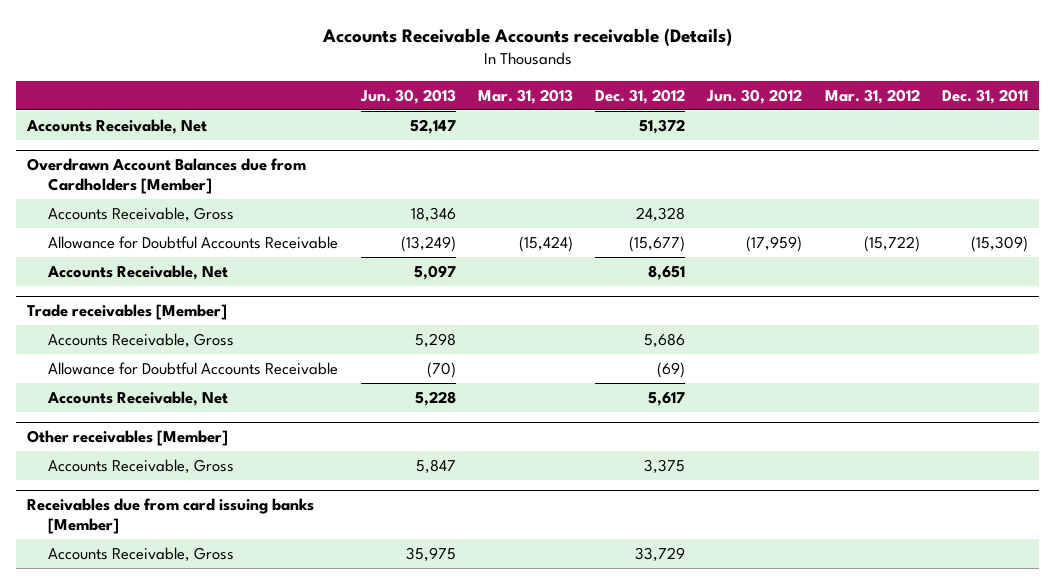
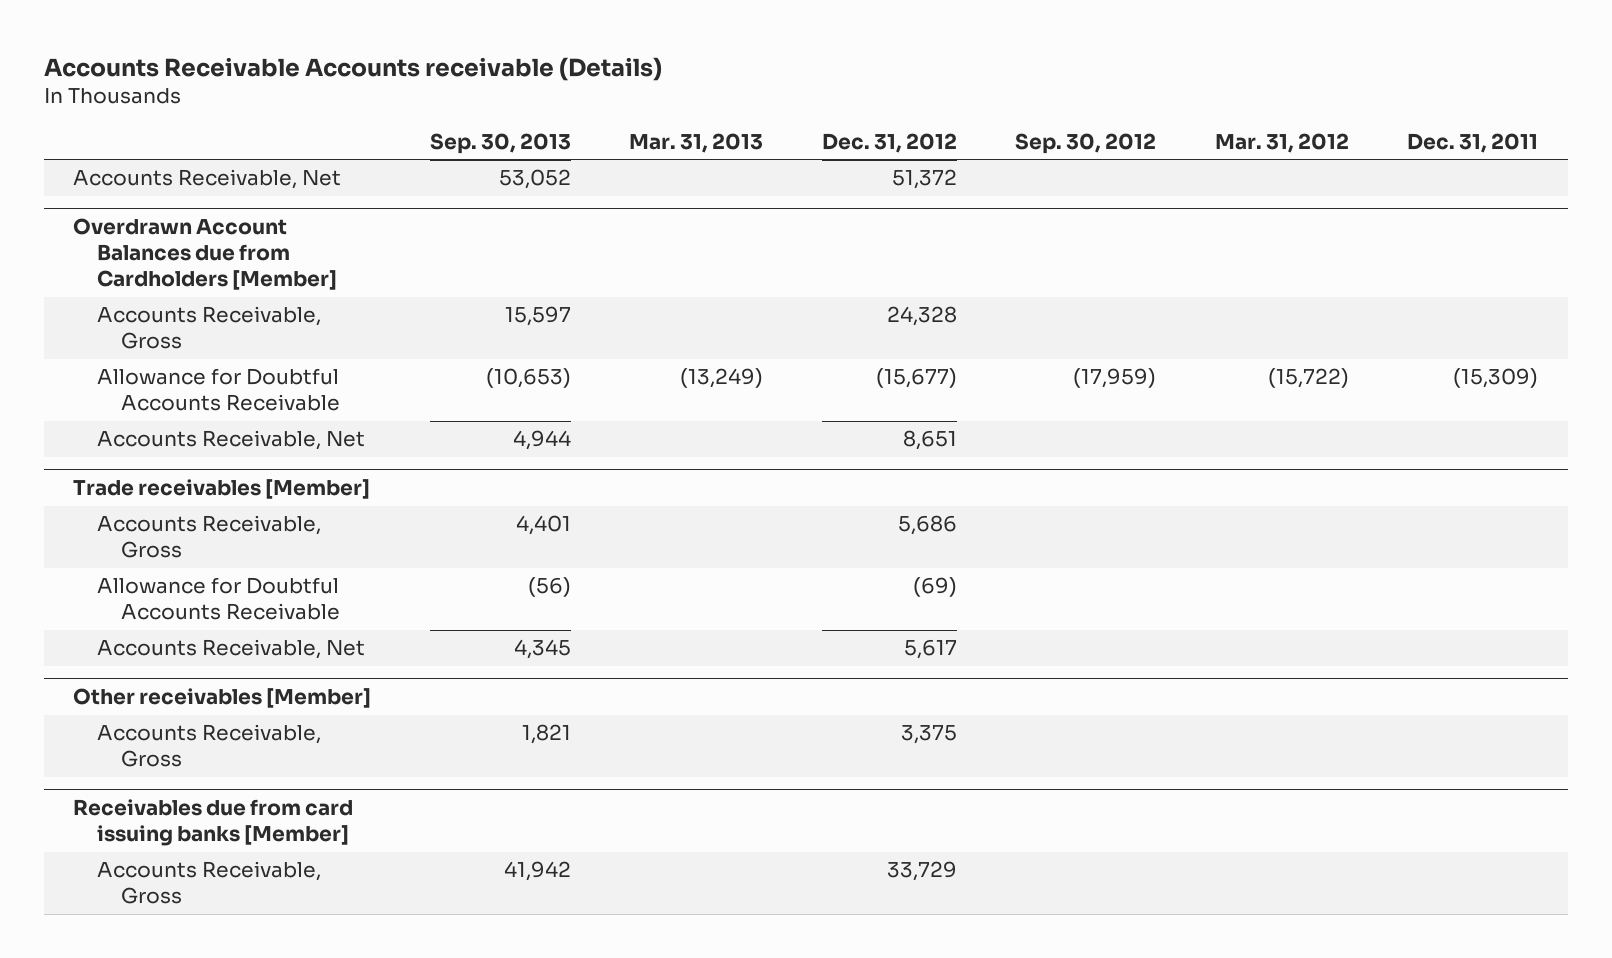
- | Jun. 30, 2013 | Mar. 31, 2013 | Dec. 31, 2012 | Jun. 30, 2012 | Mar. 31, 2012 | Dec. 31, 2011
+ | Sep. 30, 2013 | Mar. 31, 2013 | Dec. 31, 2012 | Sep. 30, 2012 | Mar. 31, 2012 | Dec. 31, 2011
@ Overdrawn Account Balances due from Cardholders [Member]
- Allowance for Doubtful Accounts Receivable | (13,249) | (15,424) | (15,677) | (17,959) | (15,722) | (15,309)
+ Allowance for Doubtful Accounts Receivable | (10,653) | (13,249) | (15,677) | (17,959) | (15,722) | (15,309)

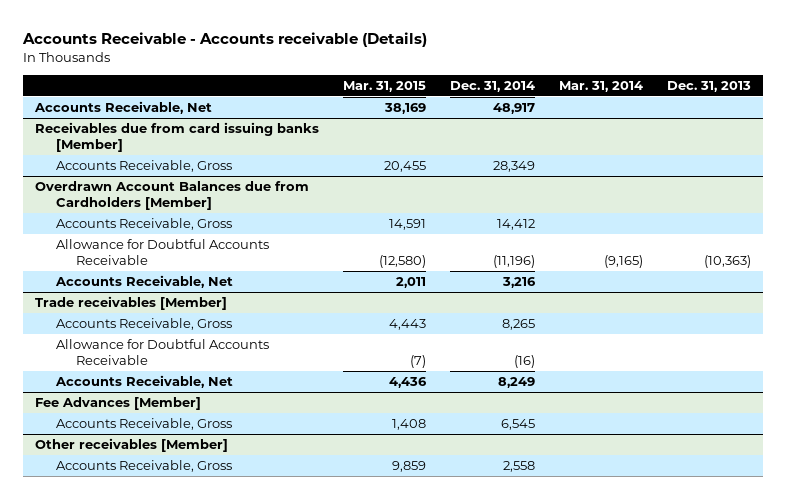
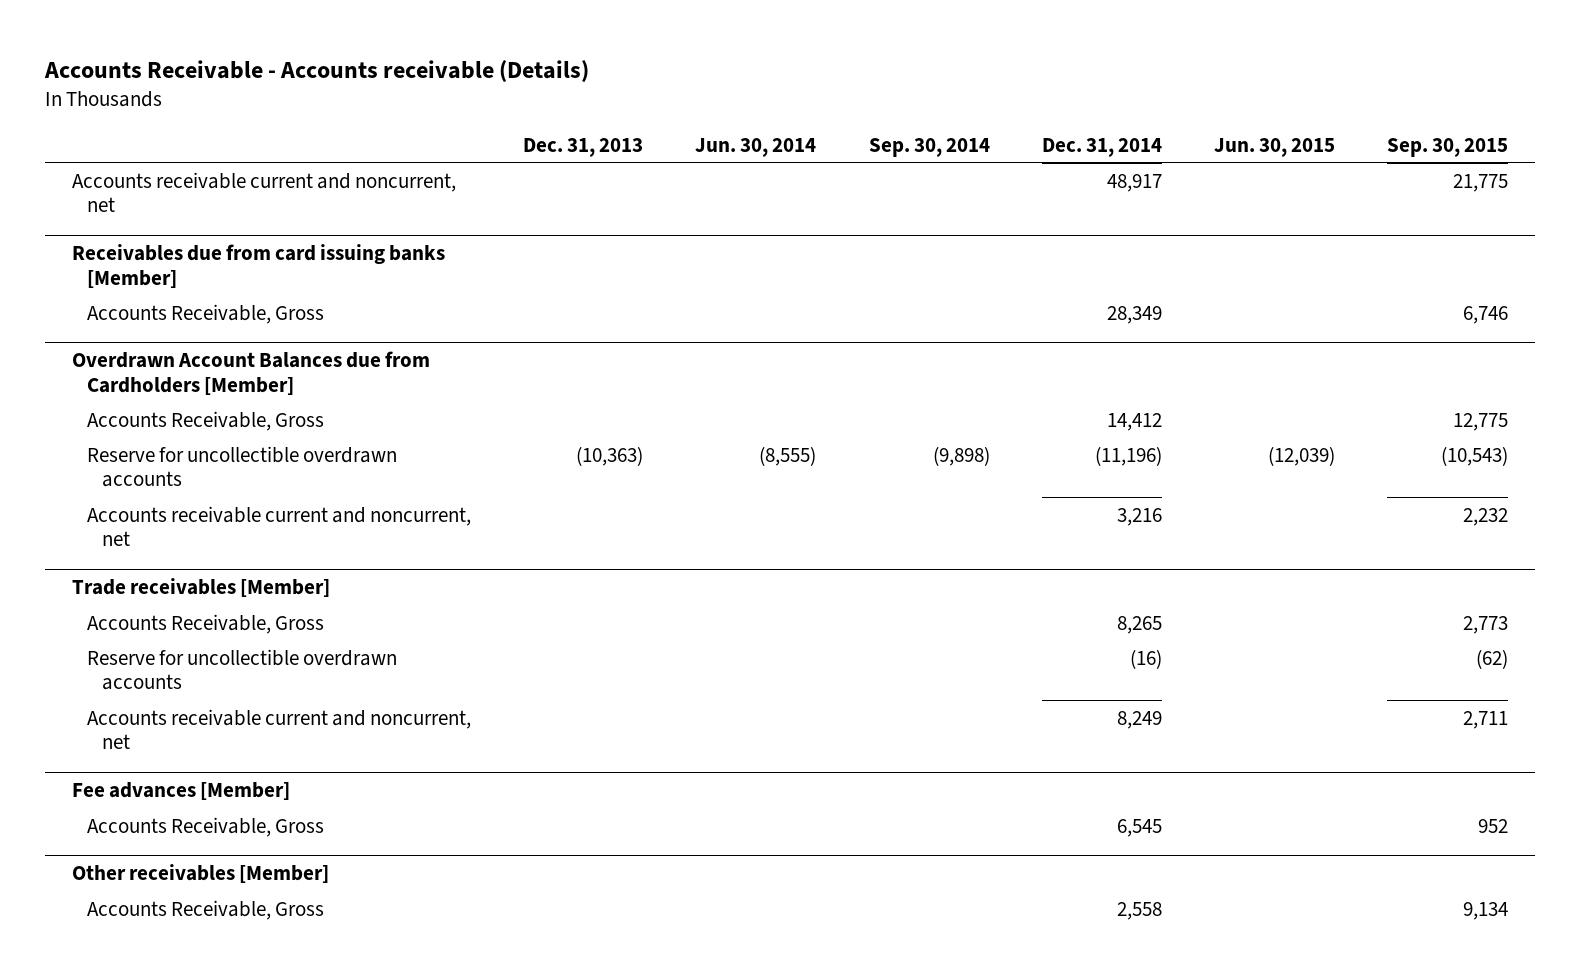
- | Mar. 31, 2015 | Dec. 31, 2014 | Mar. 31, 2014 | Dec. 31, 2013
+ | Dec. 31, 2013 | Jun. 30, 2014 | Sep. 30, 2014 | Dec. 31, 2014 | Jun. 30, 2015 | Sep. 30, 2015
- Accounts Receivable, Net | 38,169 | 48,917 | |
+ Accounts receivable current and noncurrent, net | | | | 48,917 | | 21,775
@ Overdrawn Account Balances due from Cardholders [Member]
- Allowance for Doubtful Accounts Receivable | (12,580) | (11,196) | (9,165) | (10,363)
- Accounts Receivable, Net | 2,011 | 3,216 | |
+ Reserve for uncollectible overdrawn accounts | (10,363) | (8,555) | (9,898) | (11,196) | (12,039) | (10,543)
+ Accounts receivable current and noncurrent, net | | | | 3,216 | | 2,232
@ Trade receivables [Member]
- Allowance for Doubtful Accounts Receivable | (7) | (16) | |
- Accounts Receivable, Net | 4,436 | 8,249 | |
- Fee Advances [Member]
@ Trade receivables [Member]
+ Reserve for uncollectible overdrawn accounts | | | | (16) | | (62)
+ Accounts receivable current and noncurrent, net | | | | 8,249 | | 2,711
+ Fee advances [Member]

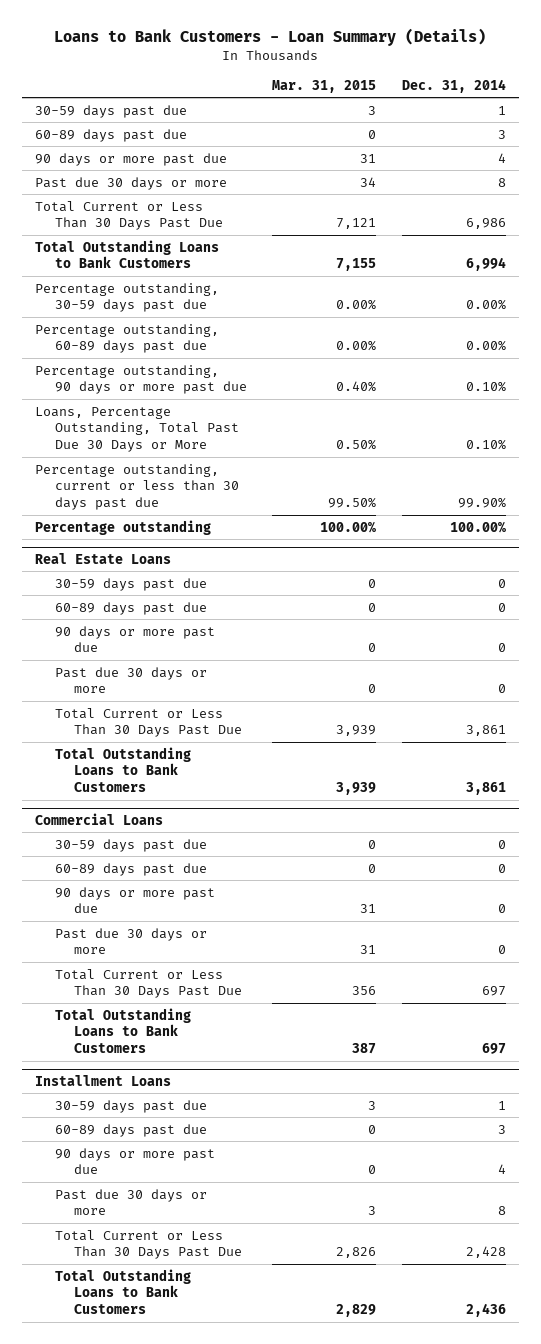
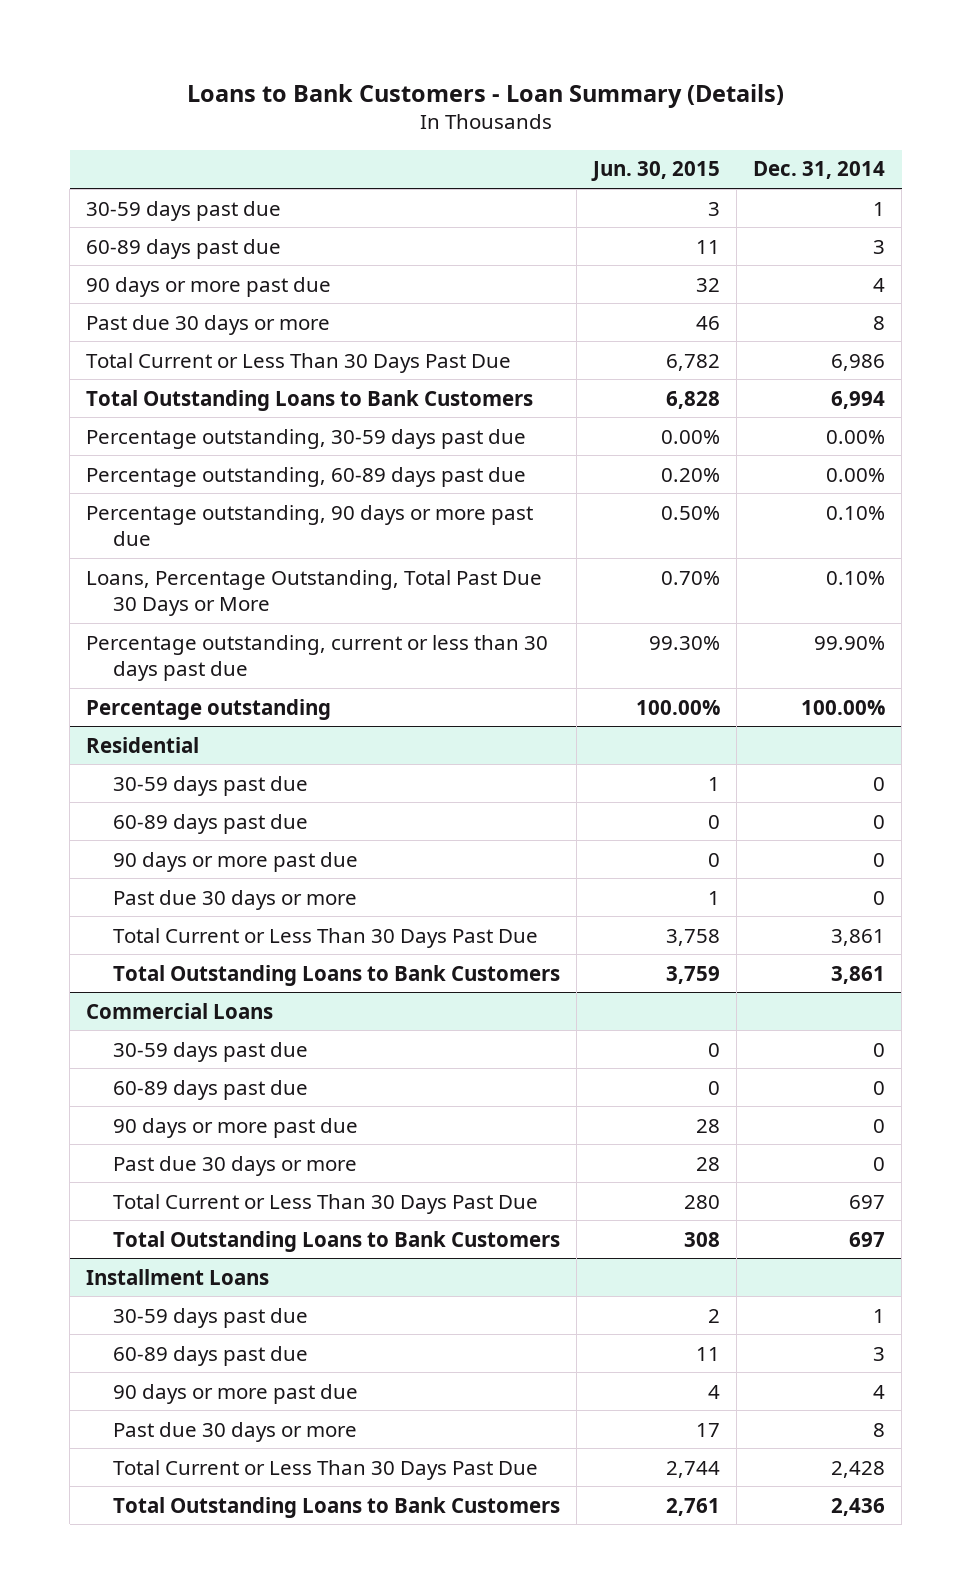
- | Mar. 31, 2015 | Dec. 31, 2014
+ | Jun. 30, 2015 | Dec. 31, 2014
- Real Estate Loans
+ Residential

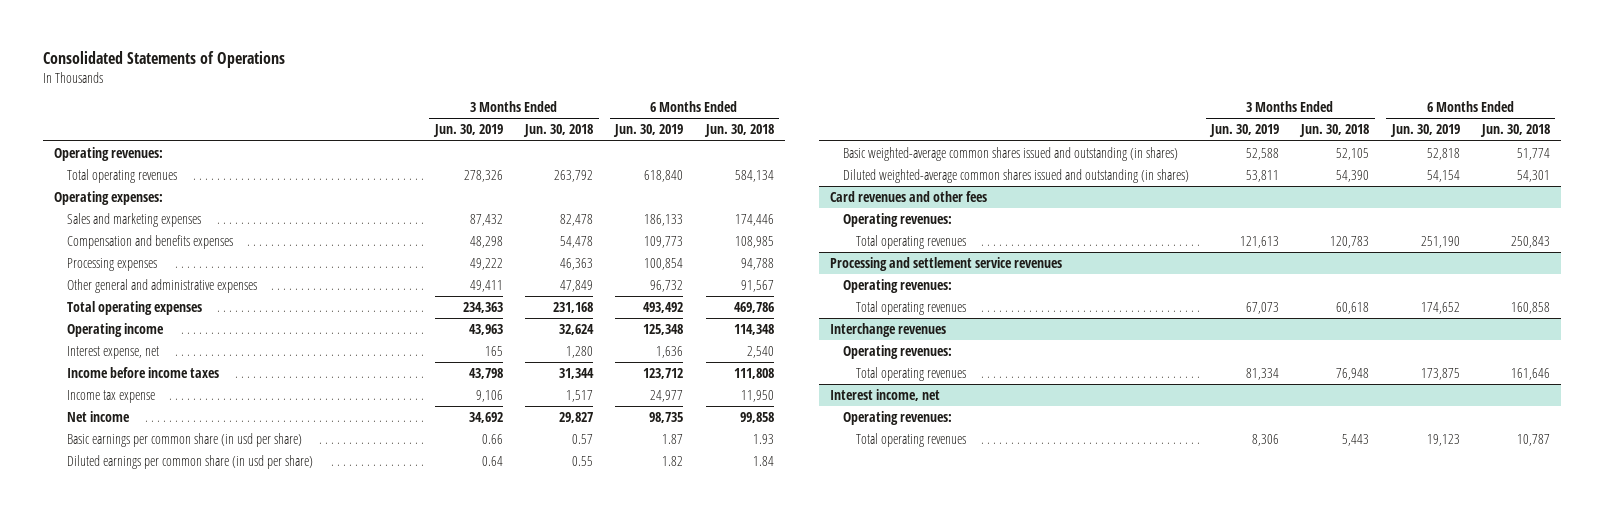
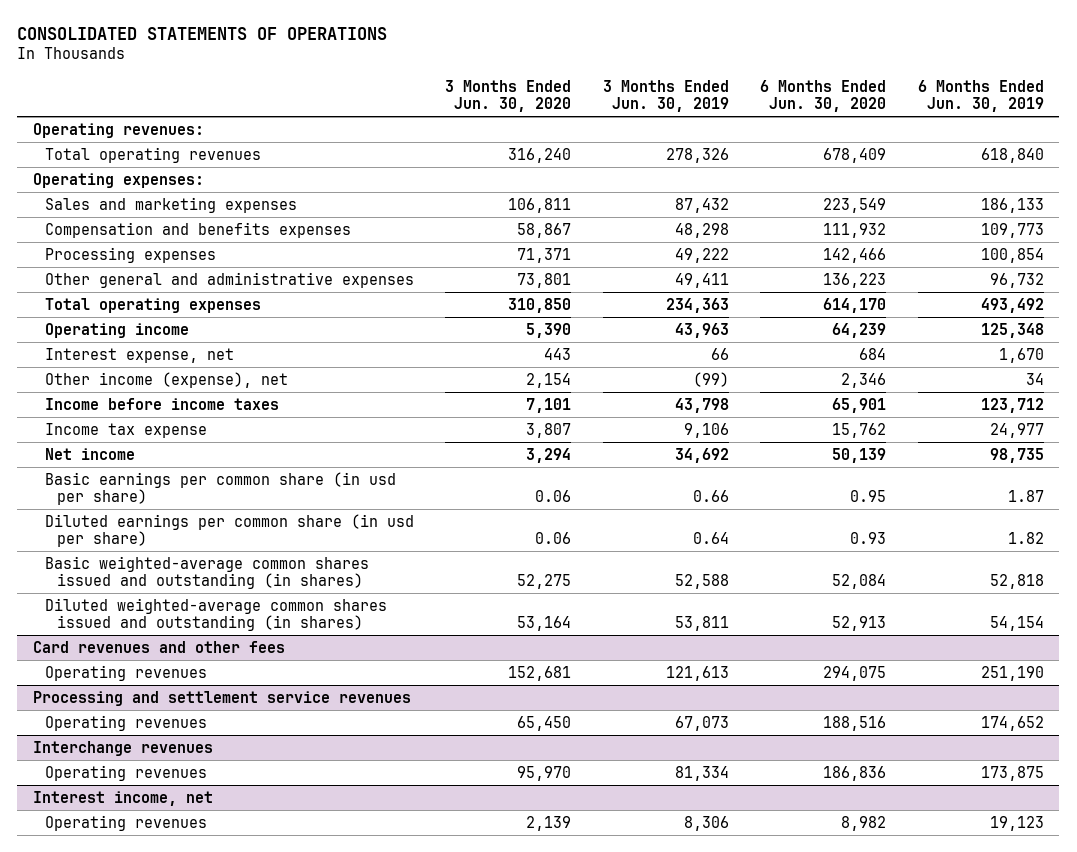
- Consolidated Statements of Operations
+ CONSOLIDATED STATEMENTS OF OPERATIONS
- | 3 Months Ended Jun. 30, 2019 | 3 Months Ended Jun. 30, 2018 | 6 Months Ended Jun. 30, 2019 | 6 Months Ended Jun. 30, 2018
+ | 3 Months Ended Jun. 30, 2020 | 3 Months Ended Jun. 30, 2019 | 6 Months Ended Jun. 30, 2020 | 6 Months Ended Jun. 30, 2019
- Interest expense, net | 165 | 1,280 | 1,636 | 2,540
+ Interest expense, net | 443 | 66 | 684 | 1,670
+ Other income (expense), net | 2,154 | (99) | 2,346 | 34
@ Card revenues and other fees
- Operating revenues:
- Total operating revenues | 121,613 | 120,783 | 251,190 | 250,843
+ Operating revenues | 152,681 | 121,613 | 294,075 | 251,190
@ Processing and settlement service revenues
- Operating revenues:
- Total operating revenues | 67,073 | 60,618 | 174,652 | 160,858
+ Operating revenues | 65,450 | 67,073 | 188,516 | 174,652
@ Interchange revenues
- Operating revenues:
- Total operating revenues | 81,334 | 76,948 | 173,875 | 161,646
+ Operating revenues | 95,970 | 81,334 | 186,836 | 173,875
@ Interest income, net
- Operating revenues:
- Total operating revenues | 8,306 | 5,443 | 19,123 | 10,787
+ Operating revenues | 2,139 | 8,306 | 8,982 | 19,123

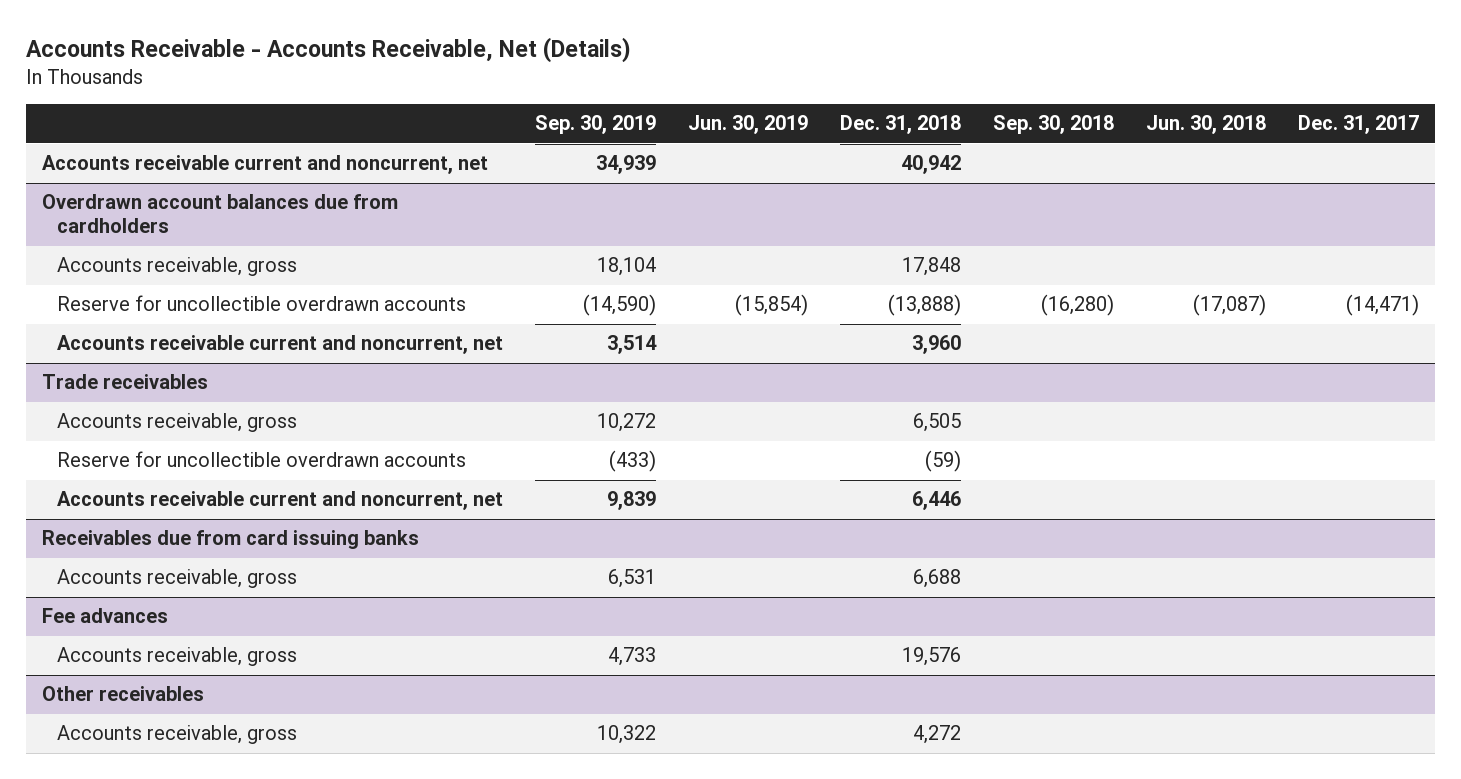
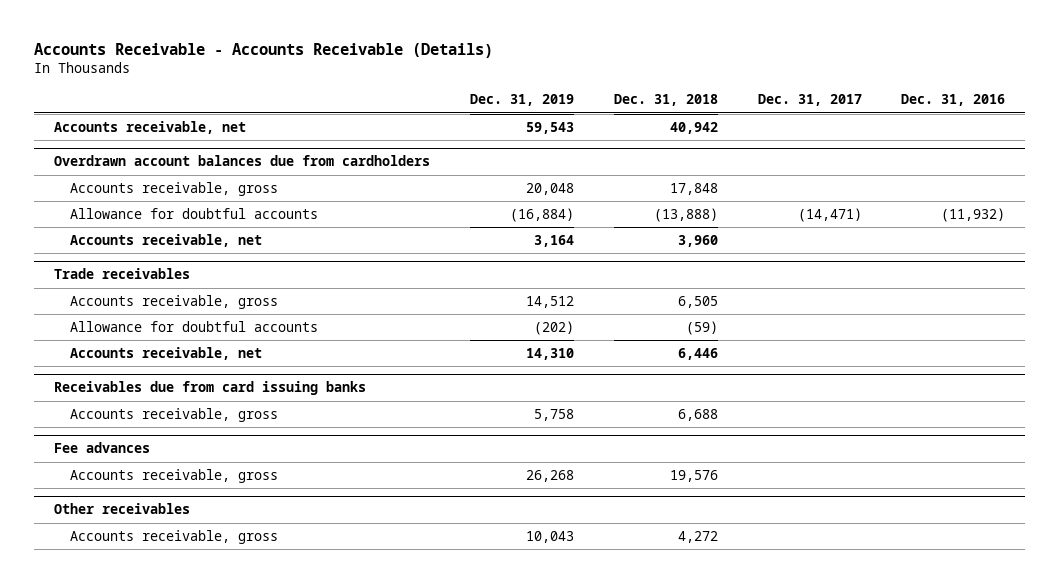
- Accounts Receivable - Accounts Receivable, Net (Details)
+ Accounts Receivable - Accounts Receivable (Details)
- | Sep. 30, 2019 | Jun. 30, 2019 | Dec. 31, 2018 | Sep. 30, 2018 | Jun. 30, 2018 | Dec. 31, 2017
+ | Dec. 31, 2019 | Dec. 31, 2018 | Dec. 31, 2017 | Dec. 31, 2016
- Accounts receivable current and noncurrent, net | 34,939 | | 40,942 | | |
+ Accounts receivable, net | 59,543 | 40,942 | |
@ Overdrawn account balances due from cardholders
- Reserve for uncollectible overdrawn accounts | (14,590) | (15,854) | (13,888) | (16,280) | (17,087) | (14,471)
- Accounts receivable current and noncurrent, net | 3,514 | | 3,960 | | |
+ Allowance for doubtful accounts | (16,884) | (13,888) | (14,471) | (11,932)
+ Accounts receivable, net | 3,164 | 3,960 | |
@ Trade receivables
- Reserve for uncollectible overdrawn accounts | (433) | | (59) | | |
- Accounts receivable current and noncurrent, net | 9,839 | | 6,446 | | |
+ Allowance for doubtful accounts | (202) | (59) | |
+ Accounts receivable, net | 14,310 | 6,446 | |

